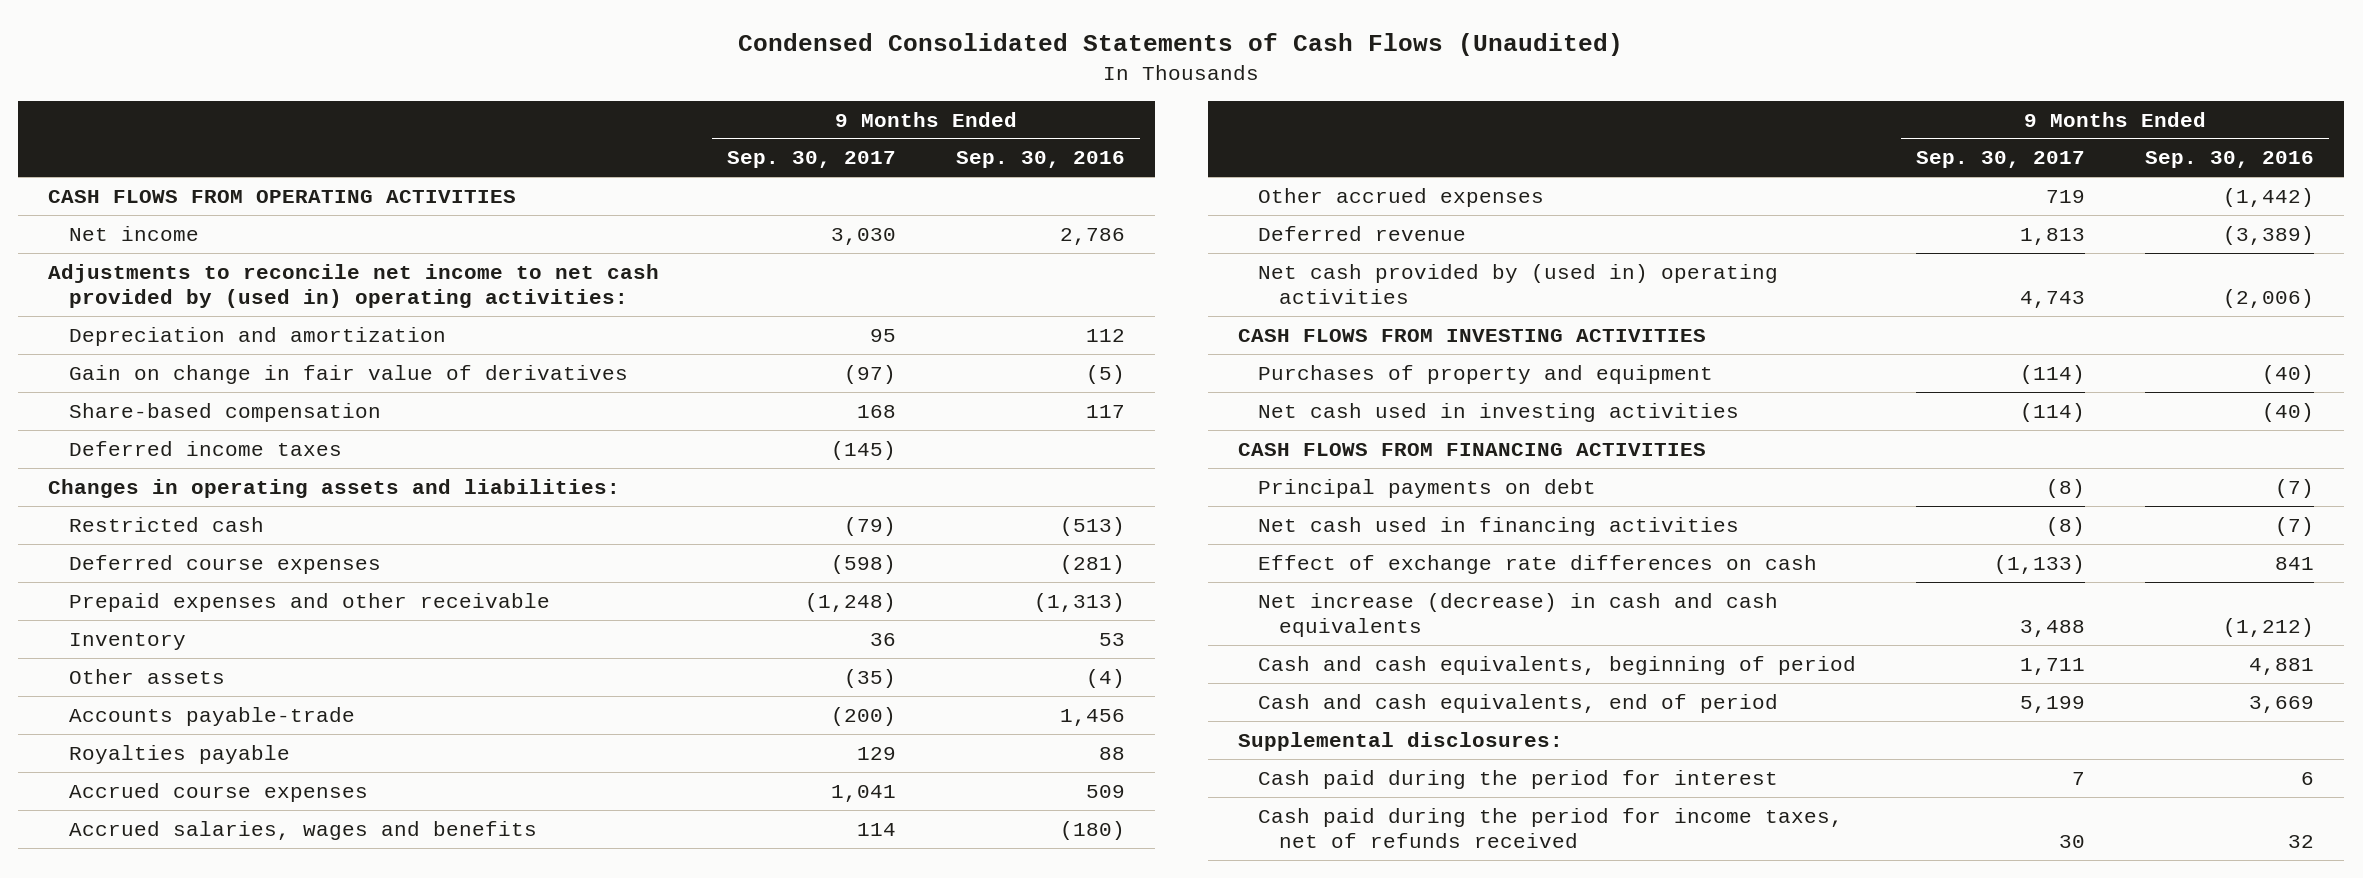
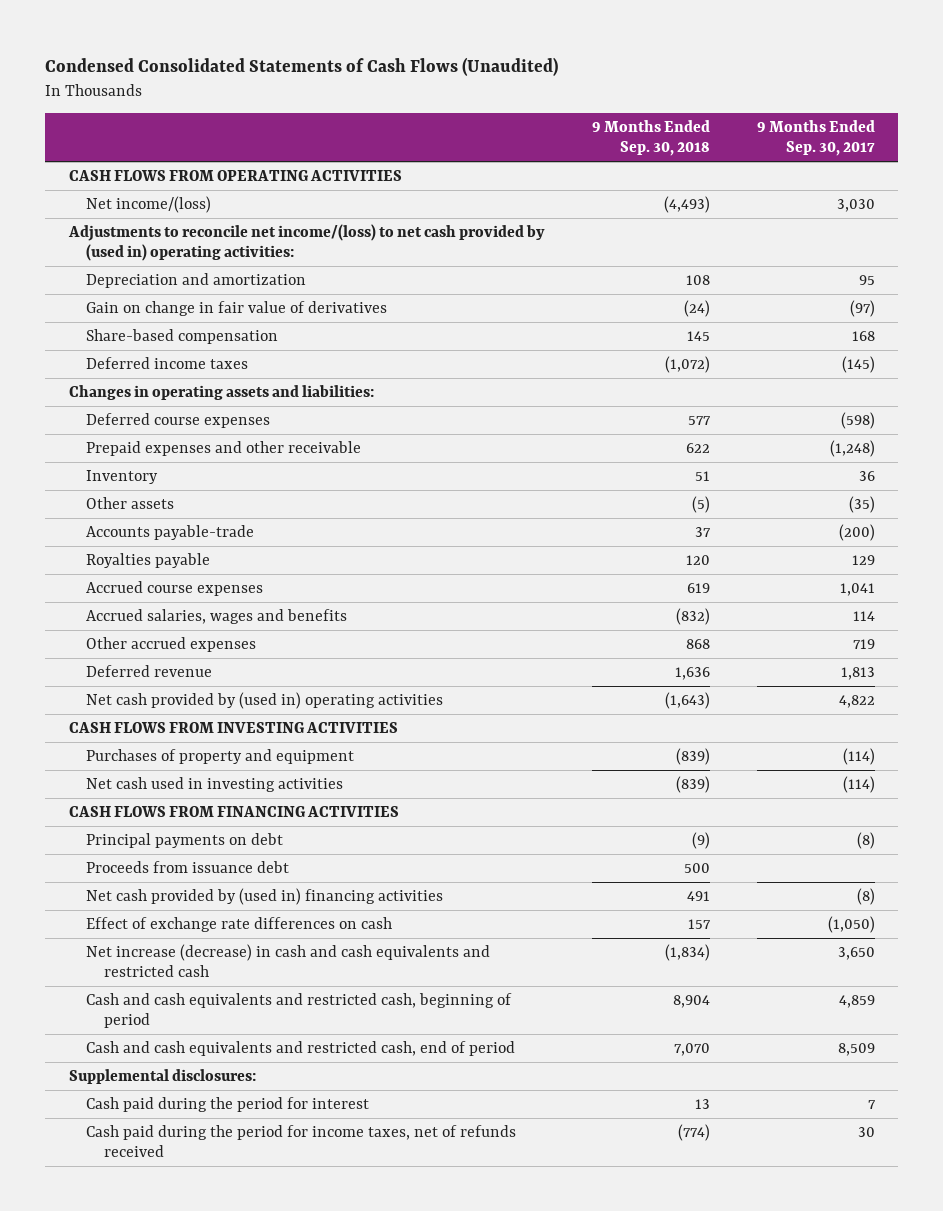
- | 9 Months Ended Sep. 30, 2017 | 9 Months Ended Sep. 30, 2016
+ | 9 Months Ended Sep. 30, 2018 | 9 Months Ended Sep. 30, 2017
- Net income | 3,030 | 2,786
- Adjustments to reconcile net income to net cash provided by (used in) operating activities:
+ Net income/(loss) | (4,493) | 3,030
+ Adjustments to reconcile net income/(loss) to net cash provided by (used in) operating activities:
- Restricted cash | (79) | (513)
- Net cash provided by (used in) operating activities | 4,743 | (2,006)
+ Net cash provided by (used in) operating activities | (1,643) | 4,822
- Net cash used in financing activities | (8) | (7)
- Effect of exchange rate differences on cash | (1,133) | 841
- Net increase (decrease) in cash and cash equivalents | 3,488 | (1,212)
- Cash and cash equivalents, beginning of period | 1,711 | 4,881
- Cash and cash equivalents, end of period | 5,199 | 3,669
+ Proceeds from issuance debt | 500 |
+ Net cash provided by (used in) financing activities | 491 | (8)
+ Effect of exchange rate differences on cash | 157 | (1,050)
+ Net increase (decrease) in cash and cash equivalents and restricted cash | (1,834) | 3,650
+ Cash and cash equivalents and restricted cash, beginning of period | 8,904 | 4,859
+ Cash and cash equivalents and restricted cash, end of period | 7,070 | 8,509

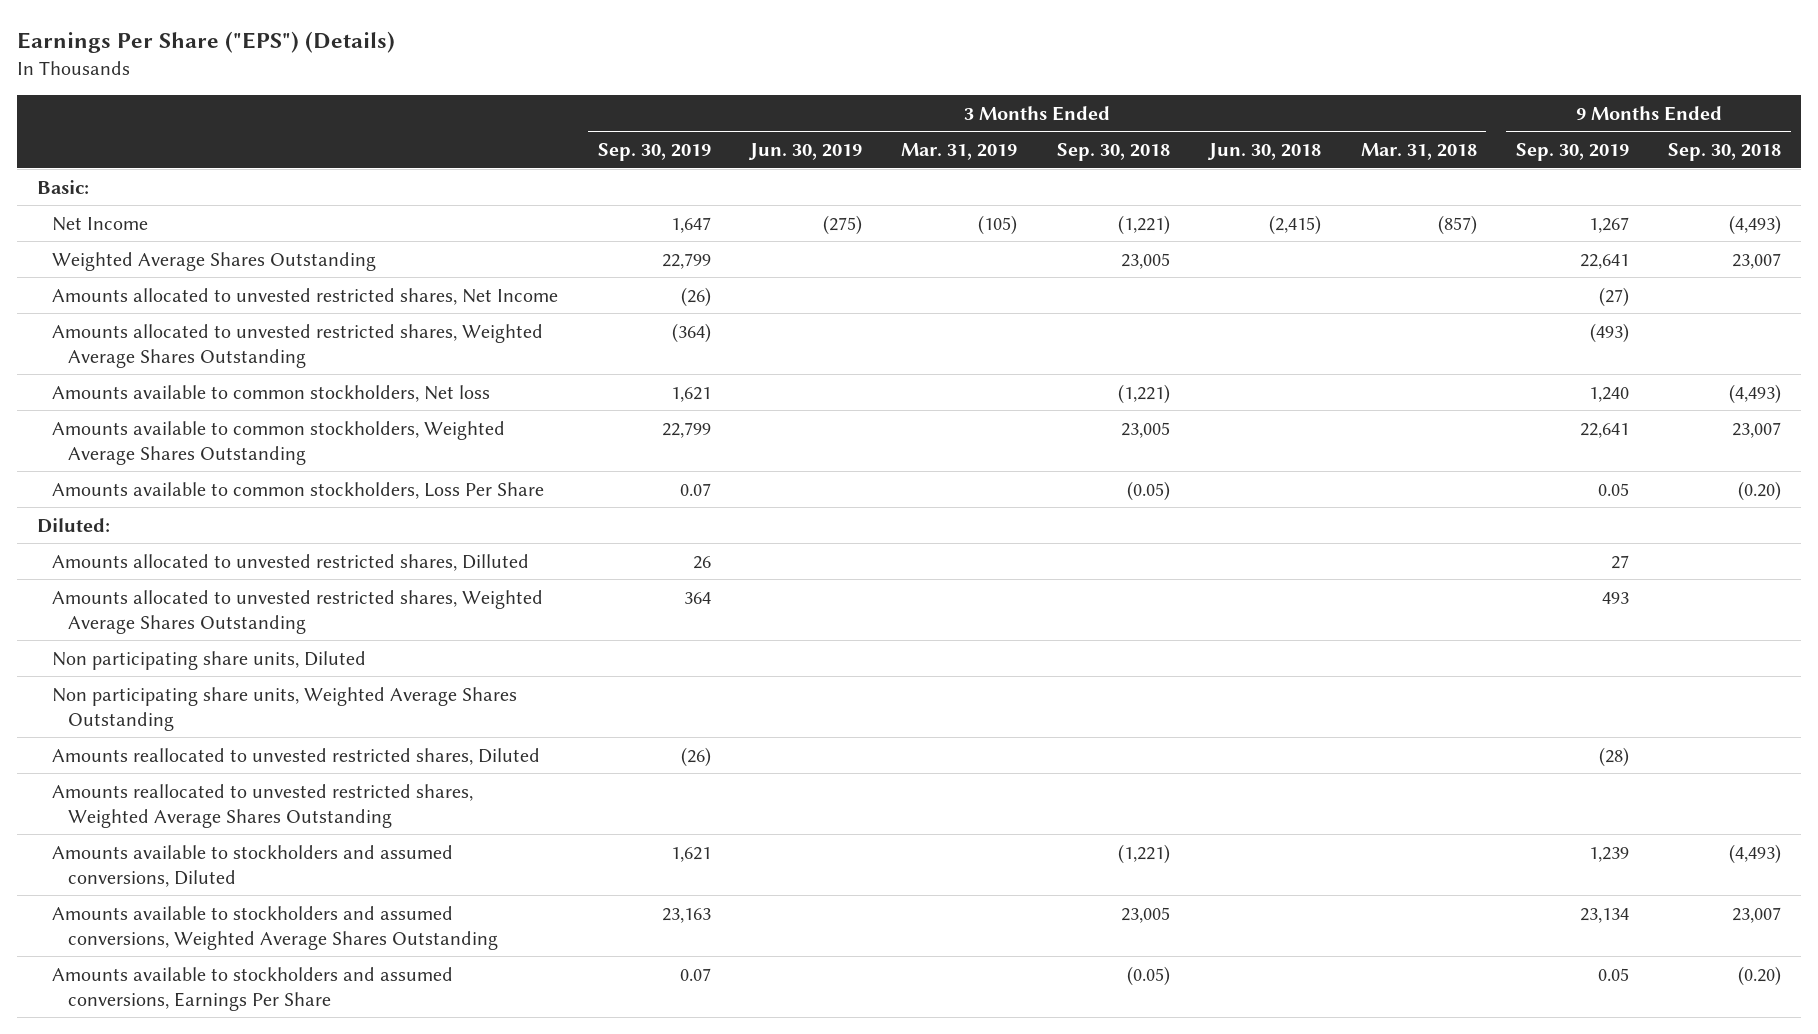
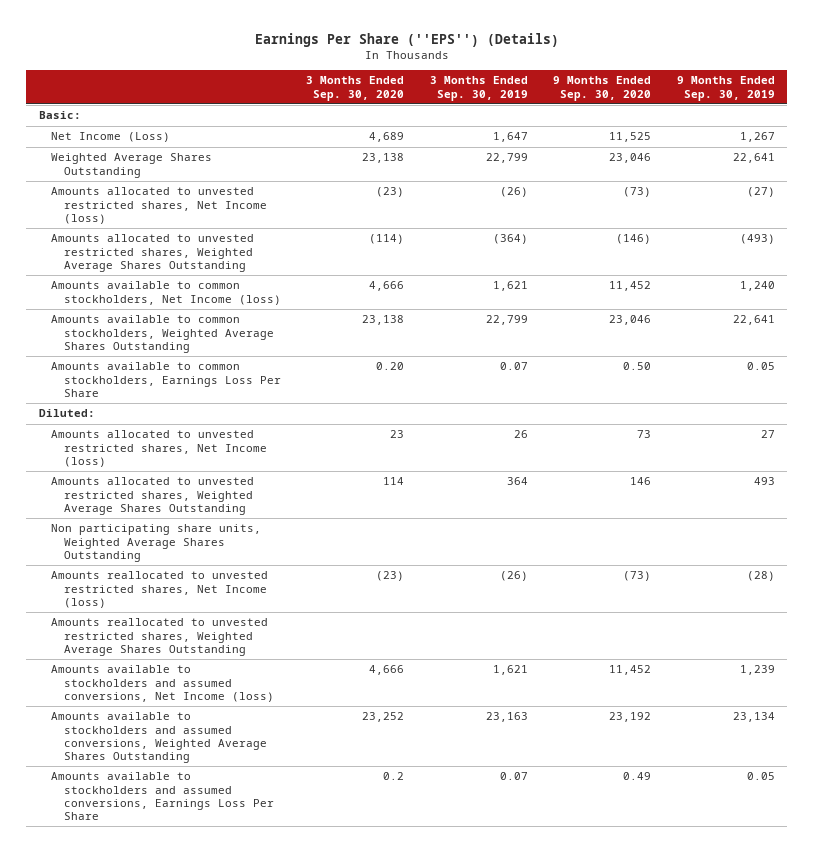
- Earnings Per Share ("EPS") (Details)
+ Earnings Per Share (''EPS'') (Details)
- | 3 Months Ended Sep. 30, 2019 | 3 Months Ended Jun. 30, 2019 | 3 Months Ended Mar. 31, 2019 | 3 Months Ended Sep. 30, 2018 | 3 Months Ended Jun. 30, 2018 | 3 Months Ended Mar. 31, 2018 | 9 Months Ended Sep. 30, 2019 | 9 Months Ended Sep. 30, 2018
+ | 3 Months Ended Sep. 30, 2020 | 3 Months Ended Sep. 30, 2019 | 9 Months Ended Sep. 30, 2020 | 9 Months Ended Sep. 30, 2019
- Net Income | 1,647 | (275) | (105) | (1,221) | (2,415) | (857) | 1,267 | (4,493)
+ Net Income (Loss) | 4,689 | 1,647 | 11,525 | 1,267
- Amounts allocated to unvested restricted shares, Net Income | (26) | | | | | | (27) |
+ Amounts allocated to unvested restricted shares, Net Income (loss) | (23) | (26) | (73) | (27)
- Amounts available to common stockholders, Net loss | 1,621 | | | (1,221) | | | 1,240 | (4,493)
+ Amounts available to common stockholders, Net Income (loss) | 4,666 | 1,621 | 11,452 | 1,240
- Amounts available to common stockholders, Loss Per Share | 0.07 | | | (0.05) | | | 0.05 | (0.20)
+ Amounts available to common stockholders, Earnings Loss Per Share | 0.20 | 0.07 | 0.50 | 0.05
- Amounts allocated to unvested restricted shares, Dilluted | 26 | | | | | | 27 |
+ Amounts allocated to unvested restricted shares, Net Income (loss) | 23 | 26 | 73 | 27
- Non participating share units, Diluted
- Amounts reallocated to unvested restricted shares, Diluted | (26) | | | | | | (28) |
+ Amounts reallocated to unvested restricted shares, Net Income (loss) | (23) | (26) | (73) | (28)
- Amounts available to stockholders and assumed conversions, Diluted | 1,621 | | | (1,221) | | | 1,239 | (4,493)
+ Amounts available to stockholders and assumed conversions, Net Income (loss) | 4,666 | 1,621 | 11,452 | 1,239
- Amounts available to stockholders and assumed conversions, Earnings Per Share | 0.07 | | | (0.05) | | | 0.05 | (0.20)
+ Amounts available to stockholders and assumed conversions, Earnings Loss Per Share | 0.2 | 0.07 | 0.49 | 0.05

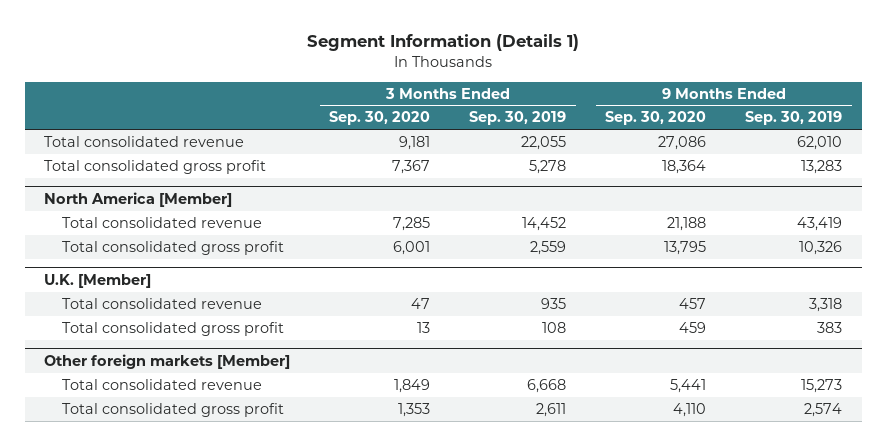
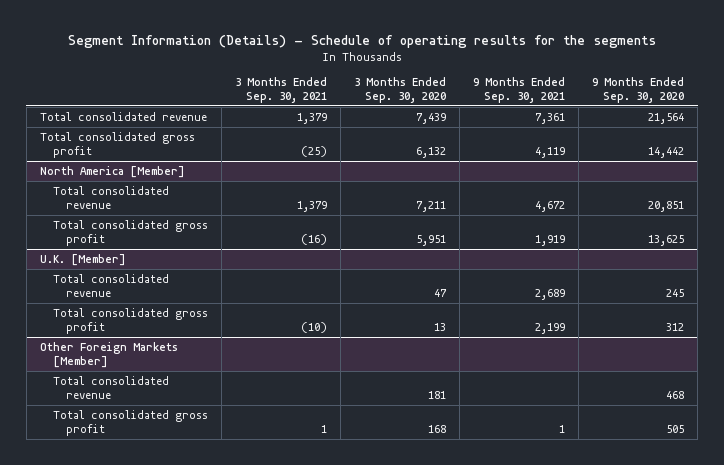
- Segment Information (Details 1)
+ Segment Information (Details) - Schedule of operating results for the segments
- | 3 Months Ended Sep. 30, 2020 | 3 Months Ended Sep. 30, 2019 | 9 Months Ended Sep. 30, 2020 | 9 Months Ended Sep. 30, 2019
+ | 3 Months Ended Sep. 30, 2021 | 3 Months Ended Sep. 30, 2020 | 9 Months Ended Sep. 30, 2021 | 9 Months Ended Sep. 30, 2020
- Total consolidated revenue | 9,181 | 22,055 | 27,086 | 62,010
- Total consolidated gross profit | 7,367 | 5,278 | 18,364 | 13,283
+ Total consolidated revenue | 1,379 | 7,439 | 7,361 | 21,564
+ Total consolidated gross profit | (25) | 6,132 | 4,119 | 14,442
@ North America [Member]
- Total consolidated revenue | 7,285 | 14,452 | 21,188 | 43,419
- Total consolidated gross profit | 6,001 | 2,559 | 13,795 | 10,326
+ Total consolidated revenue | 1,379 | 7,211 | 4,672 | 20,851
+ Total consolidated gross profit | (16) | 5,951 | 1,919 | 13,625
@ U.K. [Member]
- Total consolidated revenue | 47 | 935 | 457 | 3,318
- Total consolidated gross profit | 13 | 108 | 459 | 383
- Other foreign markets [Member]
- Total consolidated revenue | 1,849 | 6,668 | 5,441 | 15,273
- Total consolidated gross profit | 1,353 | 2,611 | 4,110 | 2,574
@ U.K. [Member]
+ Total consolidated revenue | | 47 | 2,689 | 245
+ Total consolidated gross profit | (10) | 13 | 2,199 | 312
+ Other Foreign Markets [Member]
+ Total consolidated revenue | | 181 | | 468
+ Total consolidated gross profit | 1 | 168 | 1 | 505

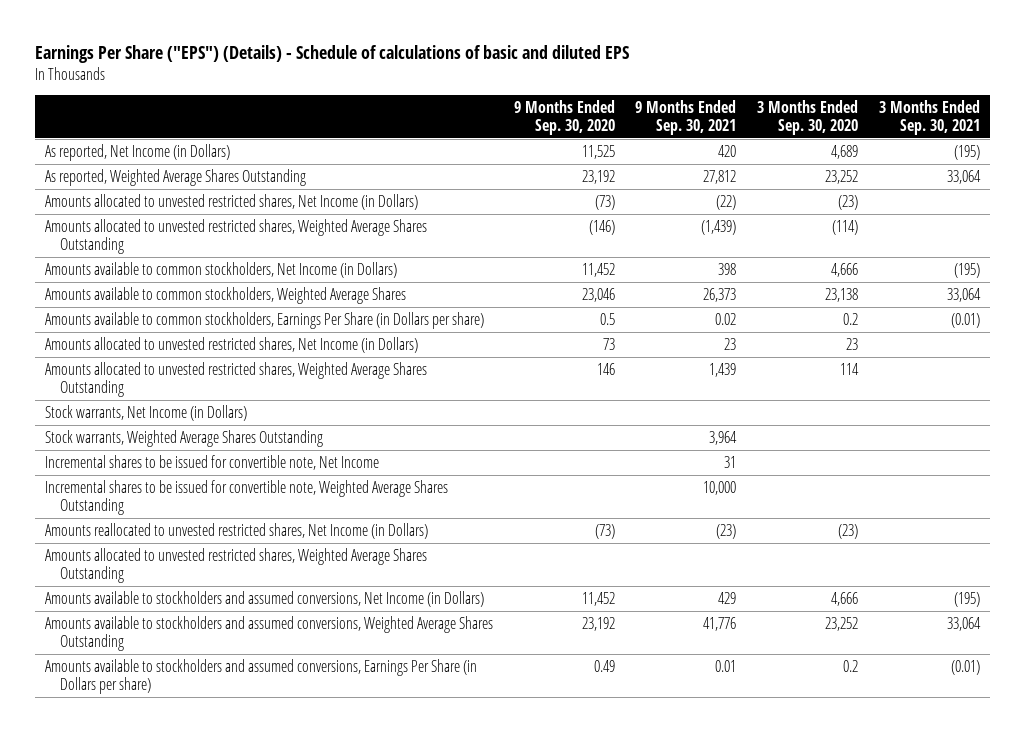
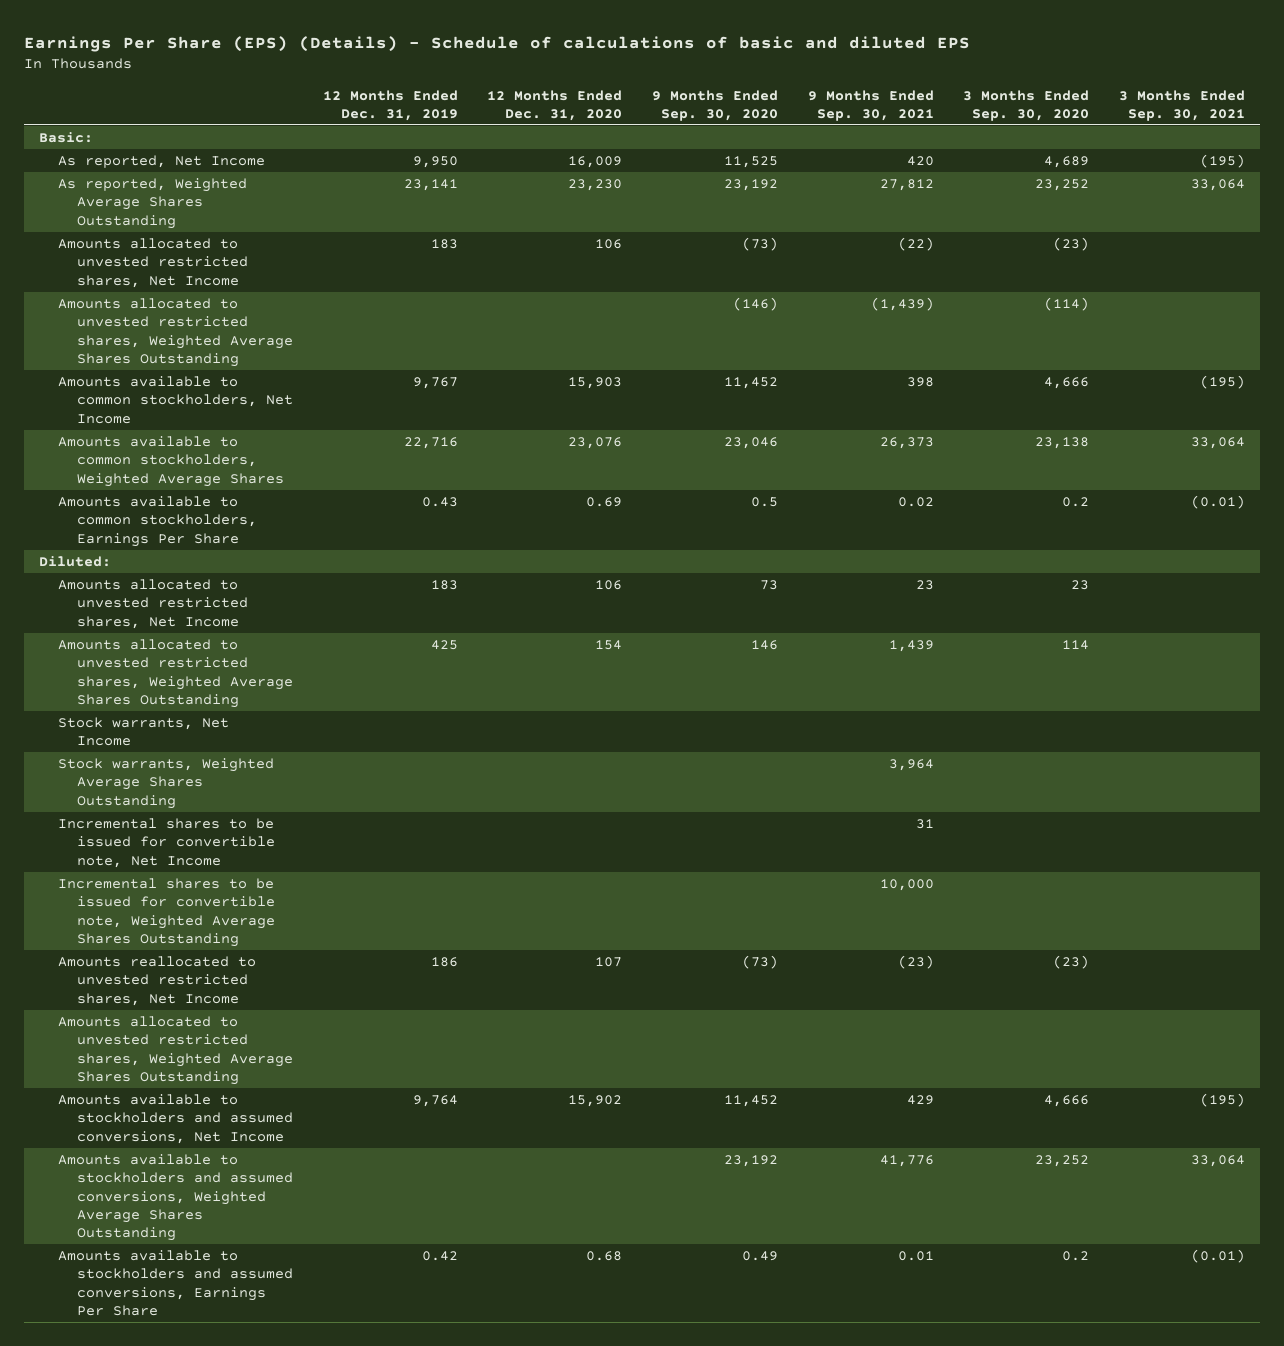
- Earnings Per Share ("EPS") (Details) - Schedule of calculations of basic and diluted EPS
+ Earnings Per Share (EPS) (Details) - Schedule of calculations of basic and diluted EPS
- | 9 Months Ended Sep. 30, 2020 | 9 Months Ended Sep. 30, 2021 | 3 Months Ended Sep. 30, 2020 | 3 Months Ended Sep. 30, 2021
+ | 12 Months Ended Dec. 31, 2019 | 12 Months Ended Dec. 31, 2020 | 9 Months Ended Sep. 30, 2020 | 9 Months Ended Sep. 30, 2021 | 3 Months Ended Sep. 30, 2020 | 3 Months Ended Sep. 30, 2021
- As reported, Net Income (in Dollars) | 11,525 | 420 | 4,689 | (195)
+ Basic:
+ As reported, Net Income | 9,950 | 16,009 | 11,525 | 420 | 4,689 | (195)
- Amounts allocated to unvested restricted shares, Net Income (in Dollars) | (73) | (22) | (23) |
+ Amounts allocated to unvested restricted shares, Net Income | 183 | 106 | (73) | (22) | (23) |
- Amounts available to common stockholders, Net Income (in Dollars) | 11,452 | 398 | 4,666 | (195)
+ Amounts available to common stockholders, Net Income | 9,767 | 15,903 | 11,452 | 398 | 4,666 | (195)
- Amounts available to common stockholders, Earnings Per Share (in Dollars per share) | 0.5 | 0.02 | 0.2 | (0.01)
- Amounts allocated to unvested restricted shares, Net Income (in Dollars) | 73 | 23 | 23 |
+ Amounts available to common stockholders, Earnings Per Share | 0.43 | 0.69 | 0.5 | 0.02 | 0.2 | (0.01)
+ Diluted:
+ Amounts allocated to unvested restricted shares, Net Income | 183 | 106 | 73 | 23 | 23 |
- Stock warrants, Net Income (in Dollars)
+ Stock warrants, Net Income
- Amounts reallocated to unvested restricted shares, Net Income (in Dollars) | (73) | (23) | (23) |
+ Amounts reallocated to unvested restricted shares, Net Income | 186 | 107 | (73) | (23) | (23) |
- Amounts available to stockholders and assumed conversions, Net Income (in Dollars) | 11,452 | 429 | 4,666 | (195)
+ Amounts available to stockholders and assumed conversions, Net Income | 9,764 | 15,902 | 11,452 | 429 | 4,666 | (195)
- Amounts available to stockholders and assumed conversions, Earnings Per Share (in Dollars per share) | 0.49 | 0.01 | 0.2 | (0.01)
+ Amounts available to stockholders and assumed conversions, Earnings Per Share | 0.42 | 0.68 | 0.49 | 0.01 | 0.2 | (0.01)

